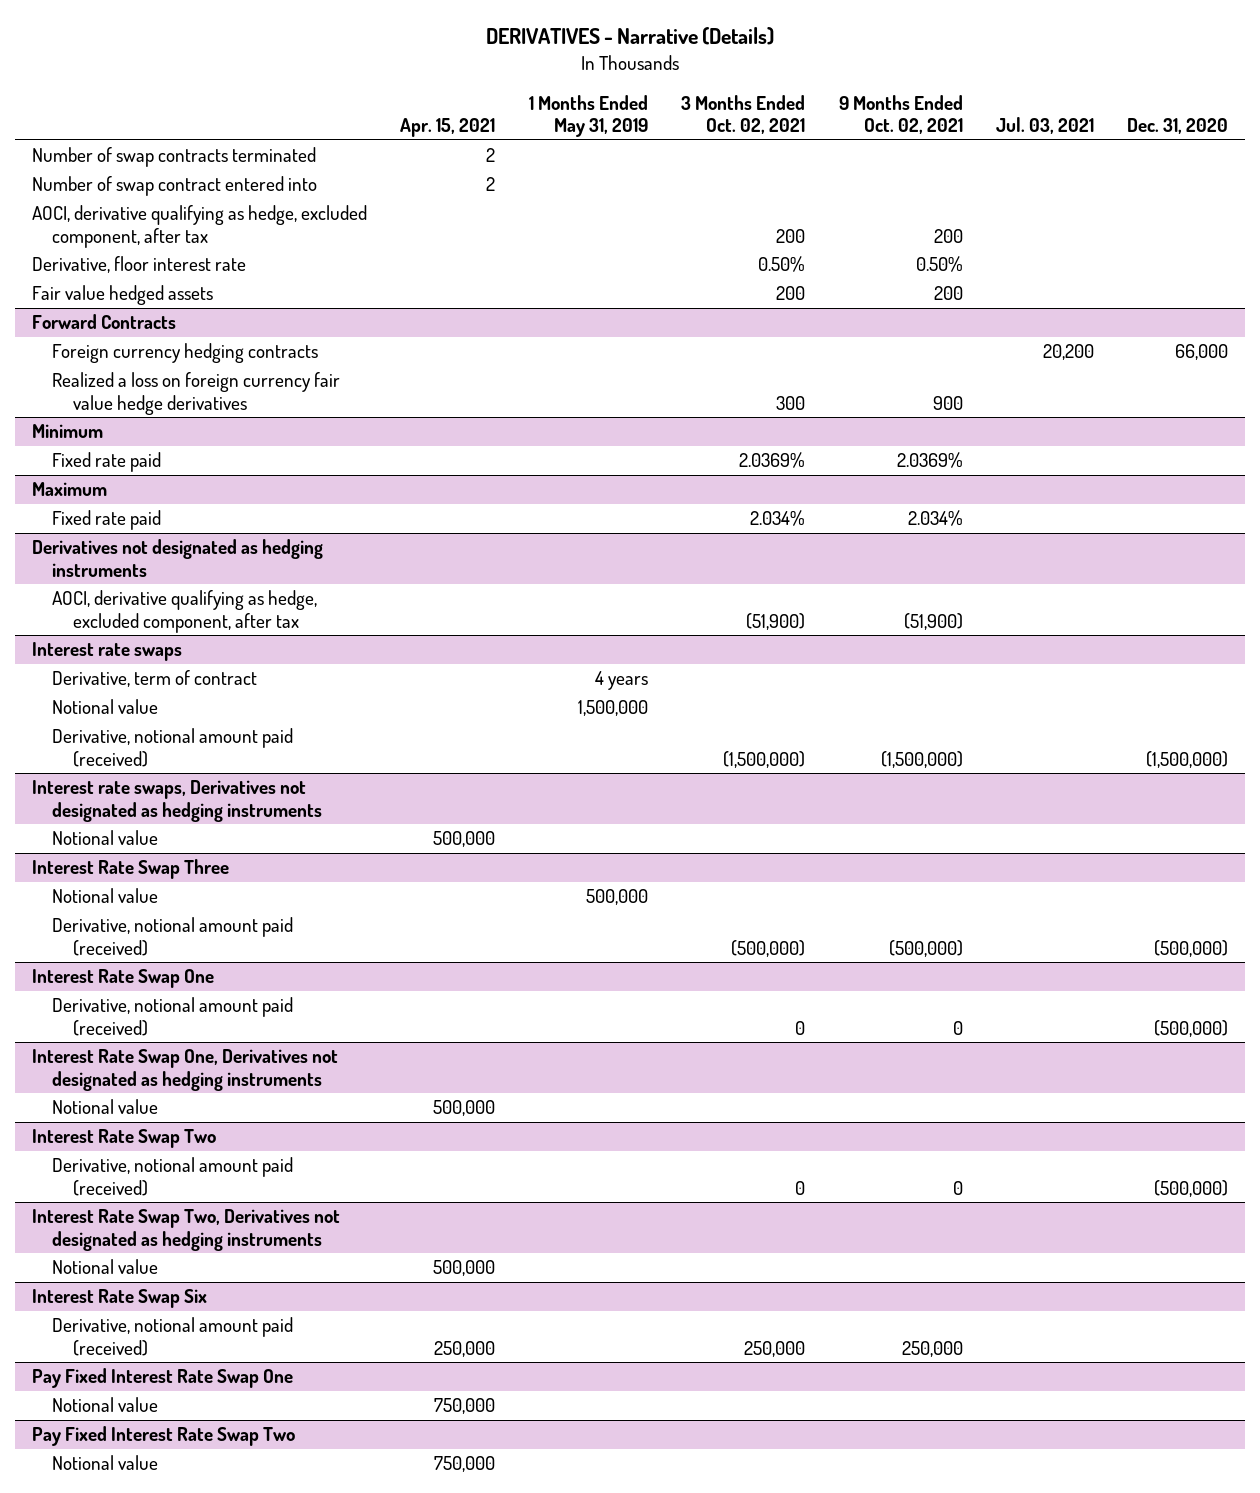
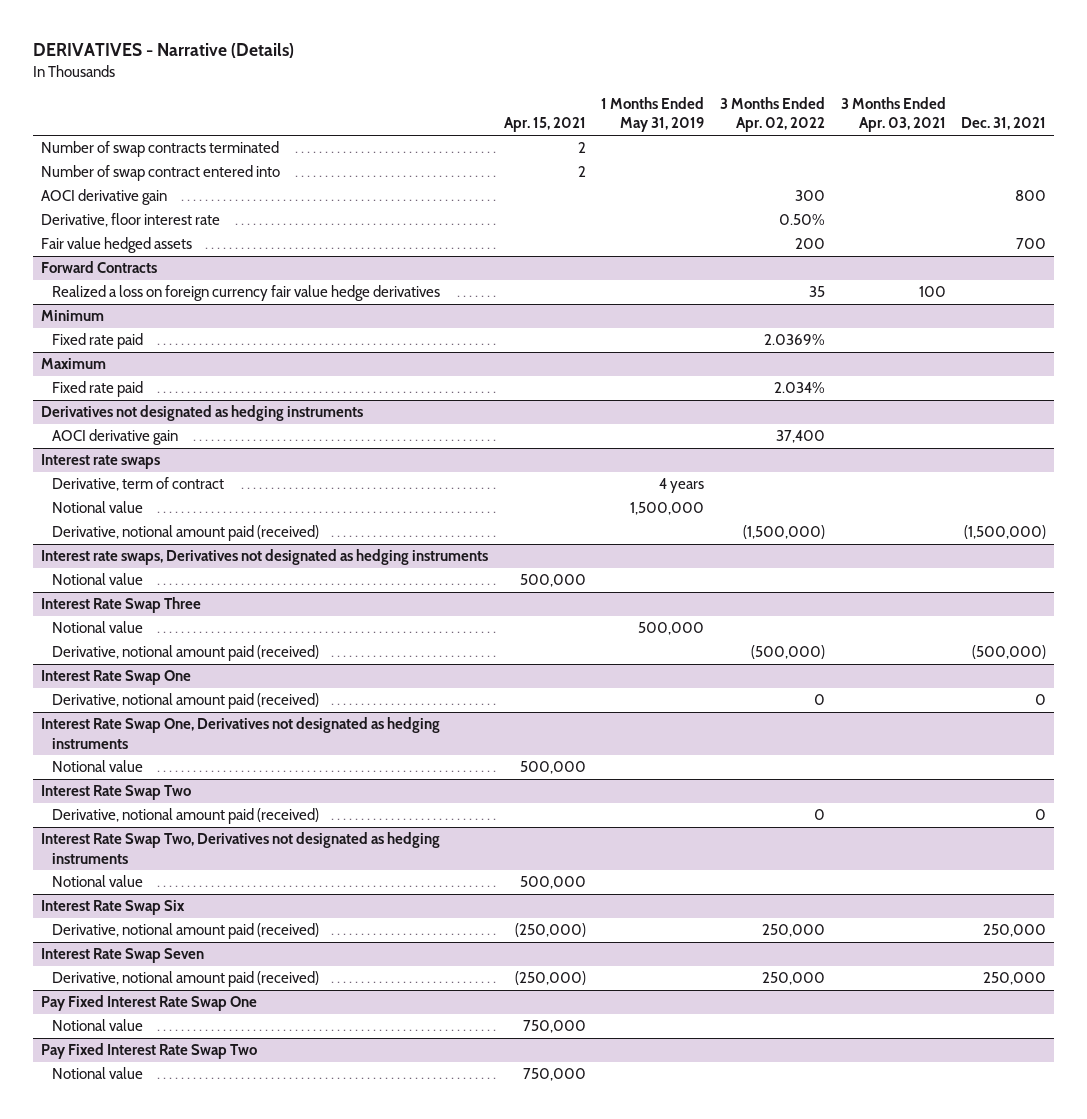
- | Apr. 15, 2021 | 1 Months Ended May 31, 2019 | 3 Months Ended Oct. 02, 2021 | 9 Months Ended Oct. 02, 2021 | Jul. 03, 2021 | Dec. 31, 2020
+ | Apr. 15, 2021 | 1 Months Ended May 31, 2019 | 3 Months Ended Apr. 02, 2022 | 3 Months Ended Apr. 03, 2021 | Dec. 31, 2021
- AOCI, derivative qualifying as hedge, excluded component, after tax | | | 200 | 200 | |
+ AOCI derivative gain | | | 300 | | 800
@ Forward Contracts
- Foreign currency hedging contracts | | | | | 20,200 | 66,000
@ Derivatives not designated as hedging instruments
- AOCI, derivative qualifying as hedge, excluded component, after tax | | | (51,900) | (51,900) | |
+ AOCI derivative gain | | | 37,400 | |
@ Interest Rate Swap Six
- Derivative, notional amount paid (received) | 250,000 | | 250,000 | 250,000 | |
+ Derivative, notional amount paid (received) | (250,000) | | 250,000 | | 250,000
+ Interest Rate Swap Seven
+ Derivative, notional amount paid (received) | (250,000) | | 250,000 | | 250,000

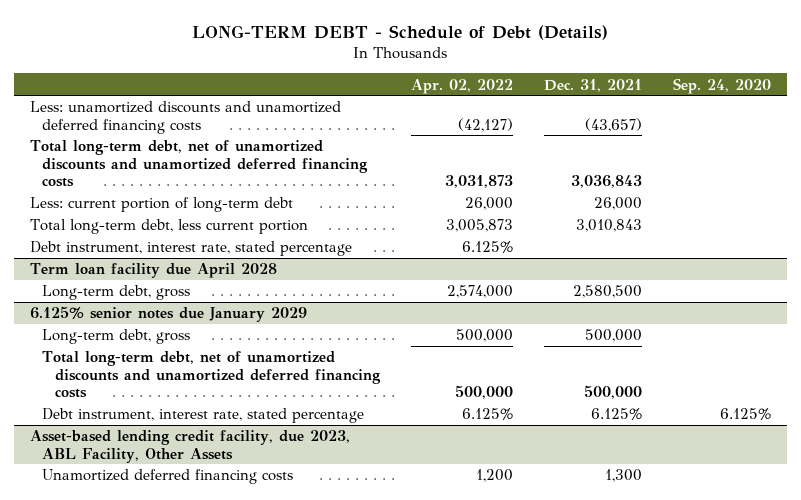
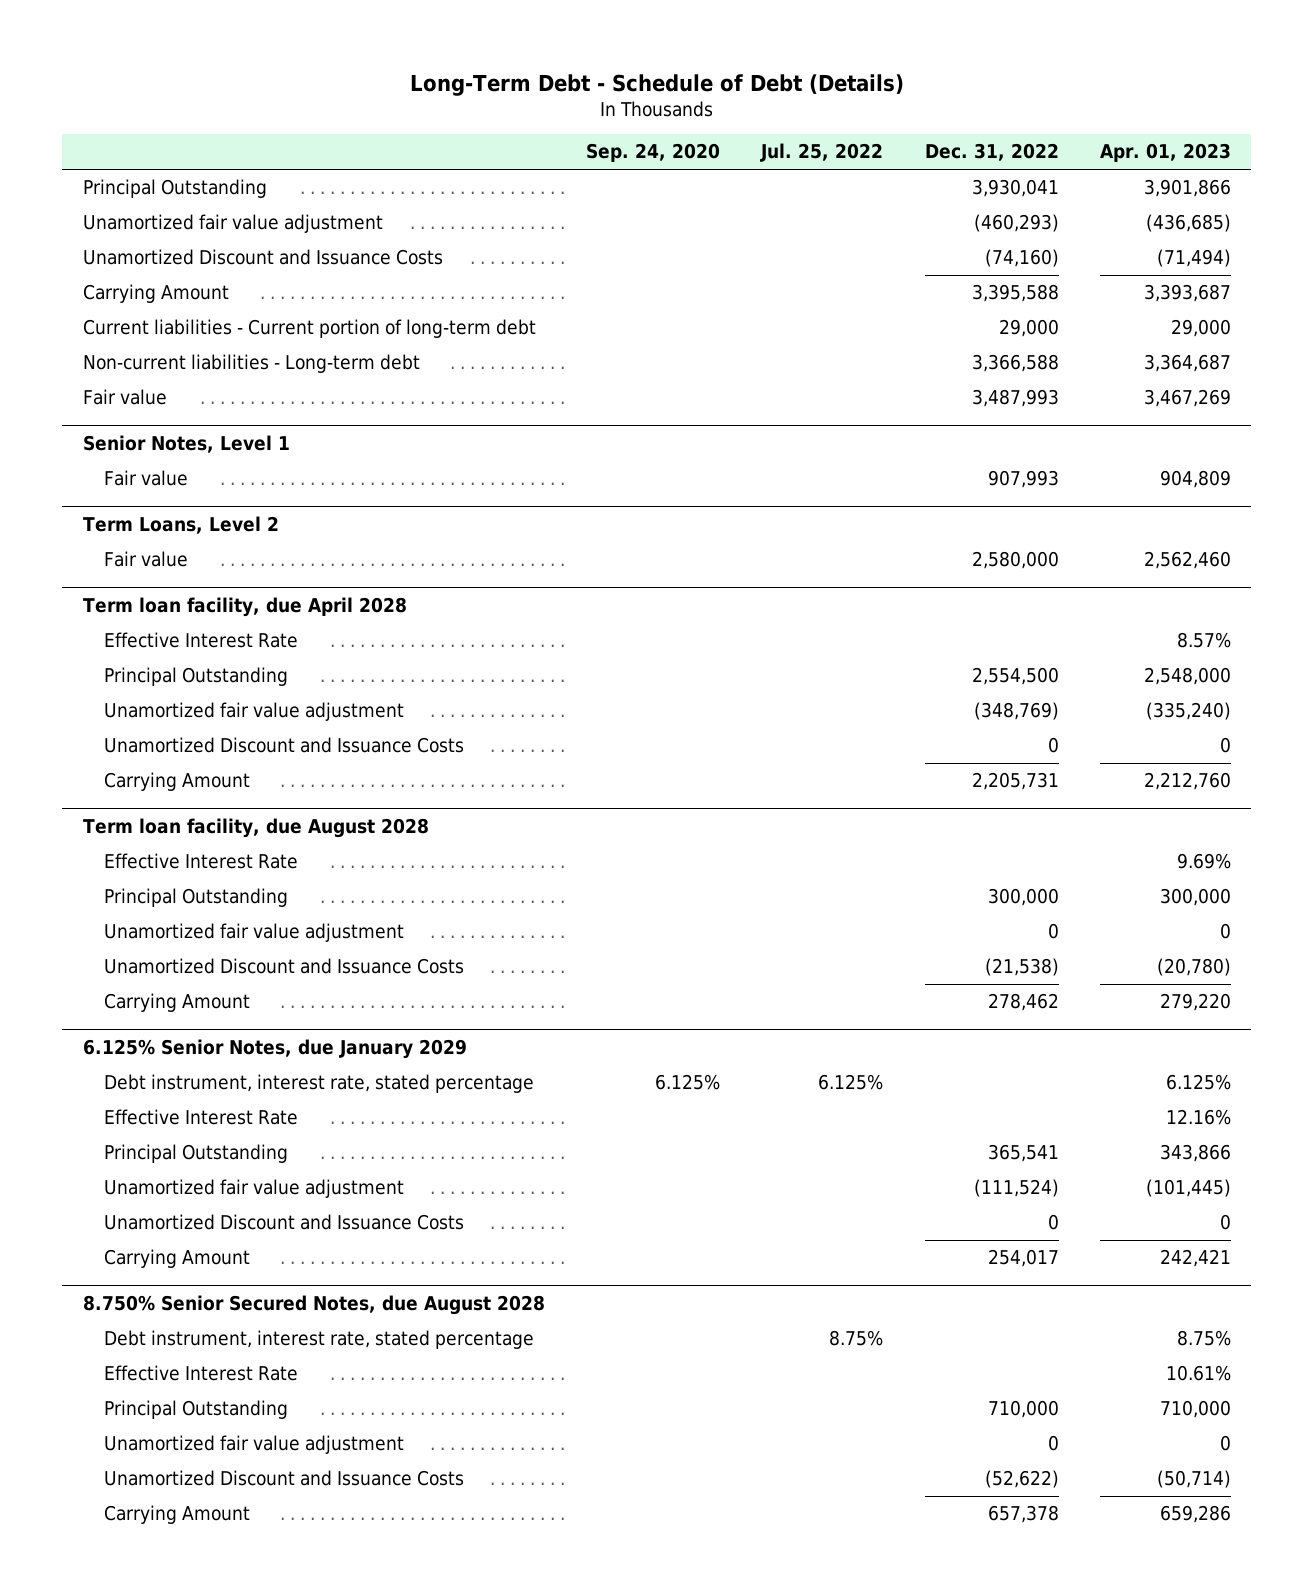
- LONG-TERM DEBT - Schedule of Debt (Details)
+ Long-Term Debt - Schedule of Debt (Details)
- | Apr. 02, 2022 | Dec. 31, 2021 | Sep. 24, 2020
+ | Sep. 24, 2020 | Jul. 25, 2022 | Dec. 31, 2022 | Apr. 01, 2023
- Less: unamortized discounts and unamortized deferred financing costs | (42,127) | (43,657) |
- Total long-term debt, net of unamortized discounts and unamortized deferred financing costs | 3,031,873 | 3,036,843 |
- Less: current portion of long-term debt | 26,000 | 26,000 |
- Total long-term debt, less current portion | 3,005,873 | 3,010,843 |
- Debt instrument, interest rate, stated percentage | 6.125% | |
- Term loan facility due April 2028
- Long-term debt, gross | 2,574,000 | 2,580,500 |
- 6.125% senior notes due January 2029
- Long-term debt, gross | 500,000 | 500,000 |
- Total long-term debt, net of unamortized discounts and unamortized deferred financing costs | 500,000 | 500,000 |
+ Principal Outstanding | | | 3,930,041 | 3,901,866
+ Unamortized fair value adjustment | | | (460,293) | (436,685)
+ Unamortized Discount and Issuance Costs | | | (74,160) | (71,494)
+ Carrying Amount | | | 3,395,588 | 3,393,687
+ Current liabilities - Current portion of long-term debt | | | 29,000 | 29,000
+ Non-current liabilities - Long-term debt | | | 3,366,588 | 3,364,687
+ Fair value | | | 3,487,993 | 3,467,269
+ Senior Notes, Level 1
+ Fair value | | | 907,993 | 904,809
+ Term Loans, Level 2
+ Fair value | | | 2,580,000 | 2,562,460
+ Term loan facility, due April 2028
+ Effective Interest Rate | | | | 8.57%
+ Principal Outstanding | | | 2,554,500 | 2,548,000
+ Unamortized fair value adjustment | | | (348,769) | (335,240)
+ Unamortized Discount and Issuance Costs | | | 0 | 0
+ Carrying Amount | | | 2,205,731 | 2,212,760
+ Term loan facility, due August 2028
+ Effective Interest Rate | | | | 9.69%
+ Principal Outstanding | | | 300,000 | 300,000
+ Unamortized fair value adjustment | | | 0 | 0
+ Unamortized Discount and Issuance Costs | | | (21,538) | (20,780)
+ Carrying Amount | | | 278,462 | 279,220
+ 6.125% Senior Notes, due January 2029
- Asset-based lending credit facility, due 2023, ABL Facility, Other Assets
- Unamortized deferred financing costs | 1,200 | 1,300 |
+ Effective Interest Rate | | | | 12.16%
+ Principal Outstanding | | | 365,541 | 343,866
+ Unamortized fair value adjustment | | | (111,524) | (101,445)
+ Unamortized Discount and Issuance Costs | | | 0 | 0
+ Carrying Amount | | | 254,017 | 242,421
+ 8.750% Senior Secured Notes, due August 2028
+ Debt instrument, interest rate, stated percentage | | 8.75% | | 8.75%
+ Effective Interest Rate | | | | 10.61%
+ Principal Outstanding | | | 710,000 | 710,000
+ Unamortized fair value adjustment | | | 0 | 0
+ Unamortized Discount and Issuance Costs | | | (52,622) | (50,714)
+ Carrying Amount | | | 657,378 | 659,286

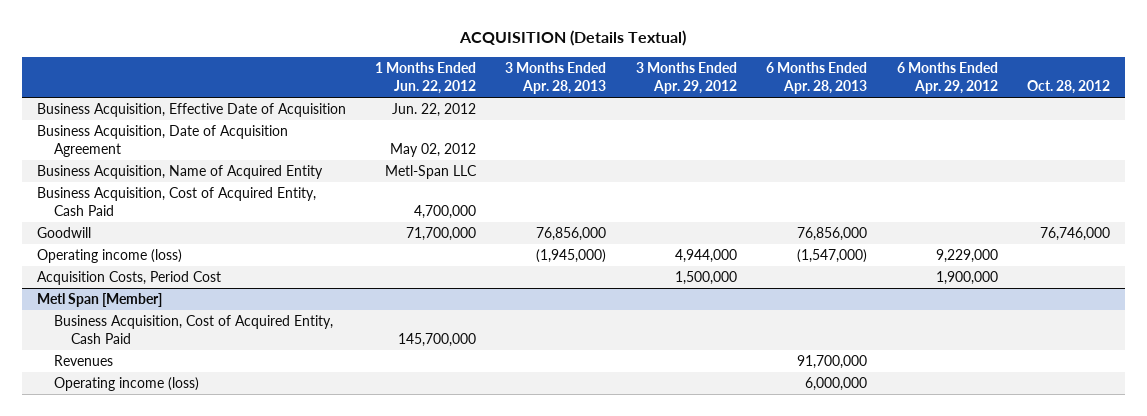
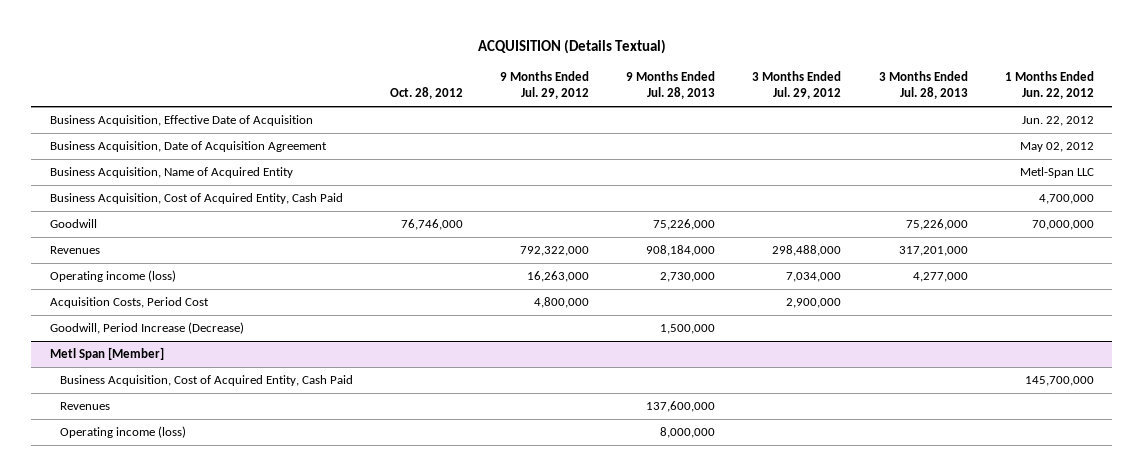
- | 1 Months Ended Jun. 22, 2012 | 3 Months Ended Apr. 28, 2013 | 3 Months Ended Apr. 29, 2012 | 6 Months Ended Apr. 28, 2013 | 6 Months Ended Apr. 29, 2012 | Oct. 28, 2012
+ | Oct. 28, 2012 | 9 Months Ended Jul. 29, 2012 | 9 Months Ended Jul. 28, 2013 | 3 Months Ended Jul. 29, 2012 | 3 Months Ended Jul. 28, 2013 | 1 Months Ended Jun. 22, 2012
- Goodwill | 71,700,000 | 76,856,000 | | 76,856,000 | | 76,746,000
+ Goodwill | 76,746,000 | | 75,226,000 | | 75,226,000 | 70,000,000
+ Revenues | | 792,322,000 | 908,184,000 | 298,488,000 | 317,201,000 |
+ Goodwill, Period Increase (Decrease) | | | 1,500,000 | | |

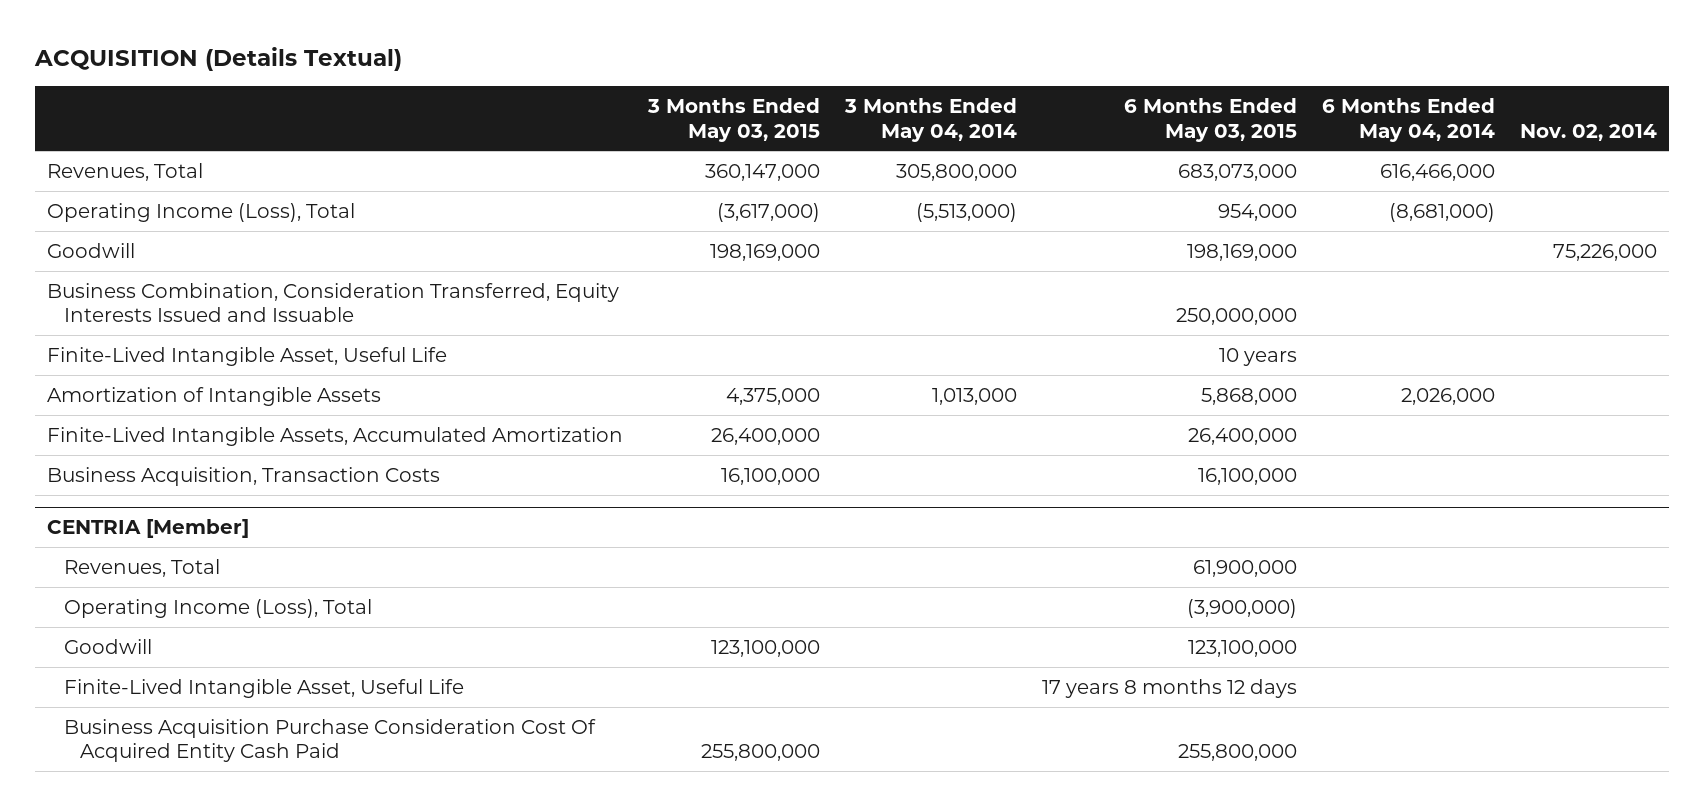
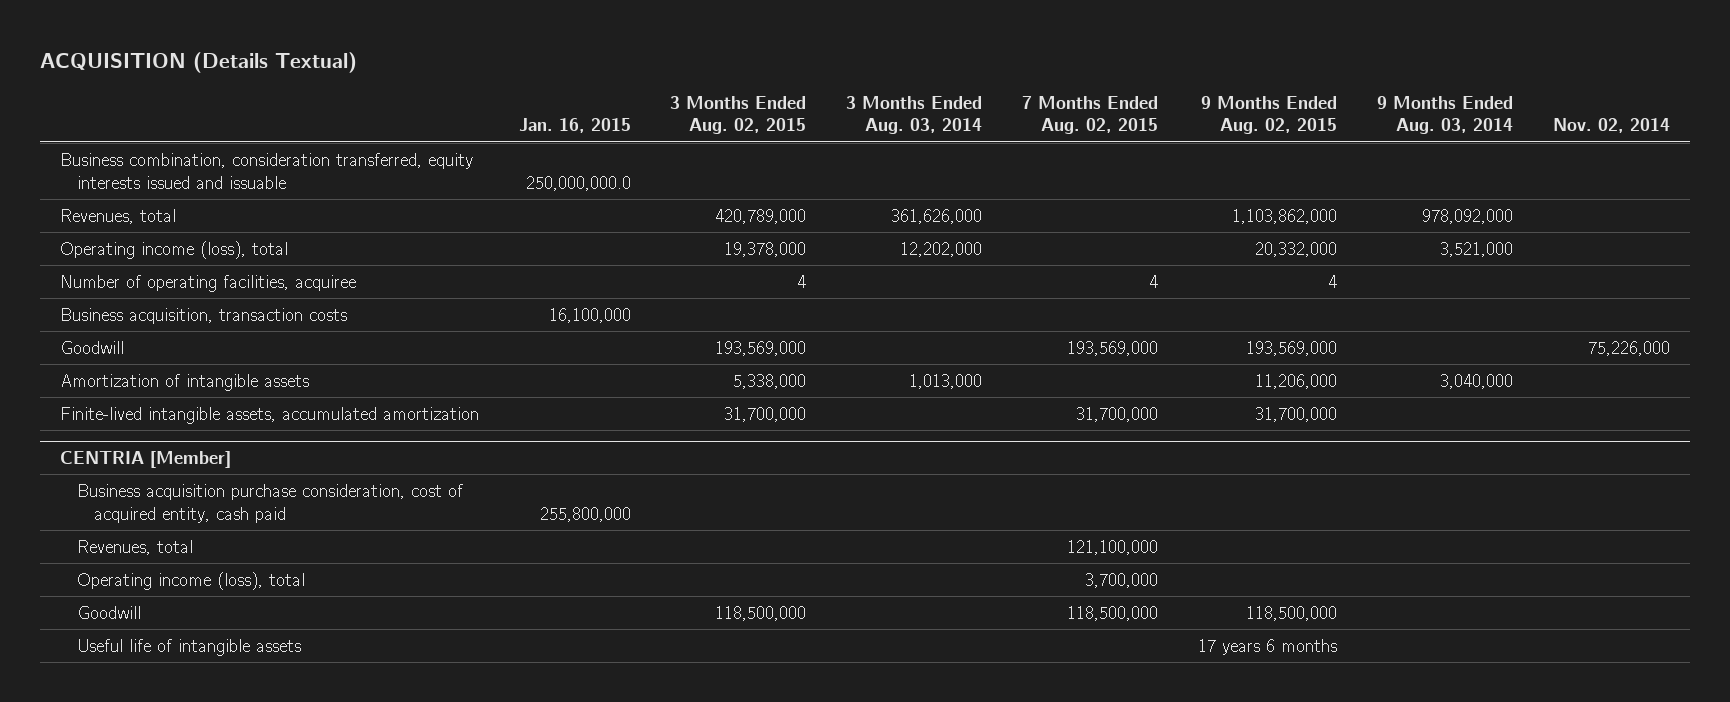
- | 3 Months Ended May 03, 2015 | 3 Months Ended May 04, 2014 | 6 Months Ended May 03, 2015 | 6 Months Ended May 04, 2014 | Nov. 02, 2014
+ | Jan. 16, 2015 | 3 Months Ended Aug. 02, 2015 | 3 Months Ended Aug. 03, 2014 | 7 Months Ended Aug. 02, 2015 | 9 Months Ended Aug. 02, 2015 | 9 Months Ended Aug. 03, 2014 | Nov. 02, 2014
- Revenues, Total | 360,147,000 | 305,800,000 | 683,073,000 | 616,466,000 |
- Operating Income (Loss), Total | (3,617,000) | (5,513,000) | 954,000 | (8,681,000) |
+ Business combination, consideration transferred, equity interests issued and issuable | 250,000,000.0 | | | | | |
+ Revenues, total | | 420,789,000 | 361,626,000 | | 1,103,862,000 | 978,092,000 |
+ Operating income (loss), total | | 19,378,000 | 12,202,000 | | 20,332,000 | 3,521,000 |
+ Number of operating facilities, acquiree | | 4 | | 4 | 4 | |
+ Business acquisition, transaction costs | 16,100,000 | | | | | |
- Business Combination, Consideration Transferred, Equity Interests Issued and Issuable | | | 250,000,000 | |
- Finite-Lived Intangible Asset, Useful Life | | | 10 years | |
- Amortization of Intangible Assets | 4,375,000 | 1,013,000 | 5,868,000 | 2,026,000 |
- Finite-Lived Intangible Assets, Accumulated Amortization | 26,400,000 | | 26,400,000 | |
- Business Acquisition, Transaction Costs | 16,100,000 | | 16,100,000 | |
+ Amortization of intangible assets | | 5,338,000 | 1,013,000 | | 11,206,000 | 3,040,000 |
+ Finite-lived intangible assets, accumulated amortization | | 31,700,000 | | 31,700,000 | 31,700,000 | |
@ CENTRIA [Member]
- Revenues, Total | | | 61,900,000 | |
- Operating Income (Loss), Total | | | (3,900,000) | |
+ Business acquisition purchase consideration, cost of acquired entity, cash paid | 255,800,000 | | | | | |
+ Revenues, total | | | | 121,100,000 | | |
+ Operating income (loss), total | | | | 3,700,000 | | |
- Finite-Lived Intangible Asset, Useful Life | | | 17 years 8 months 12 days | |
- Business Acquisition Purchase Consideration Cost Of Acquired Entity Cash Paid | 255,800,000 | | 255,800,000 | |
+ Useful life of intangible assets | | | | | 17 years 6 months | |

